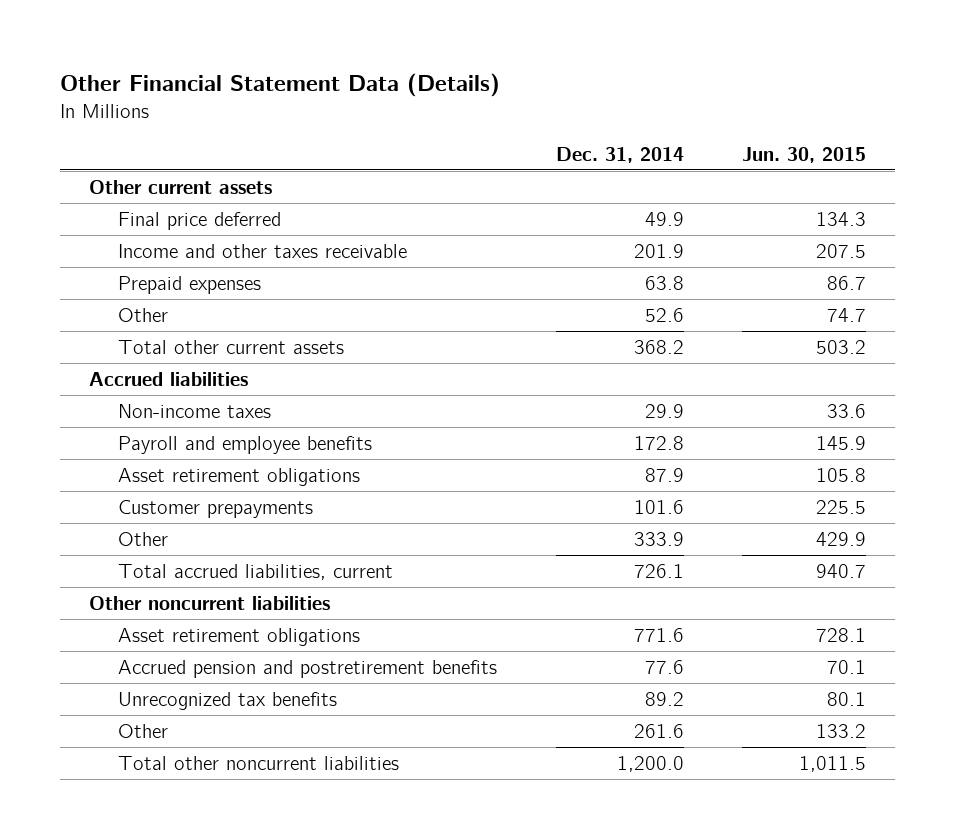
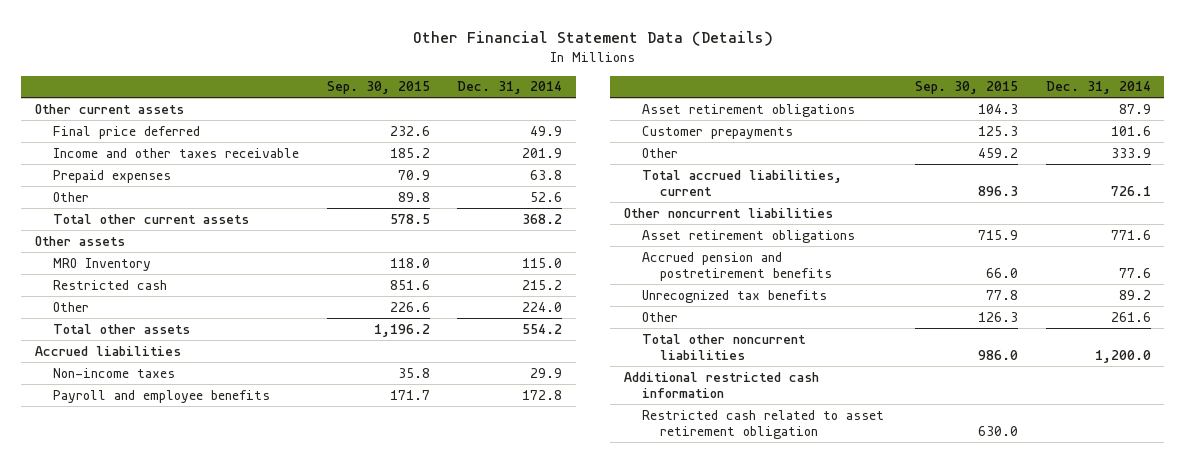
- | Dec. 31, 2014 | Jun. 30, 2015
+ | Sep. 30, 2015 | Dec. 31, 2014
+ Other assets
+ MRO Inventory | 118.0 | 115.0
+ Restricted cash | 851.6 | 215.2
+ Other | 226.6 | 224.0
+ Total other assets | 1,196.2 | 554.2
+ Additional restricted cash information
+ Restricted cash related to asset retirement obligation | 630.0 |

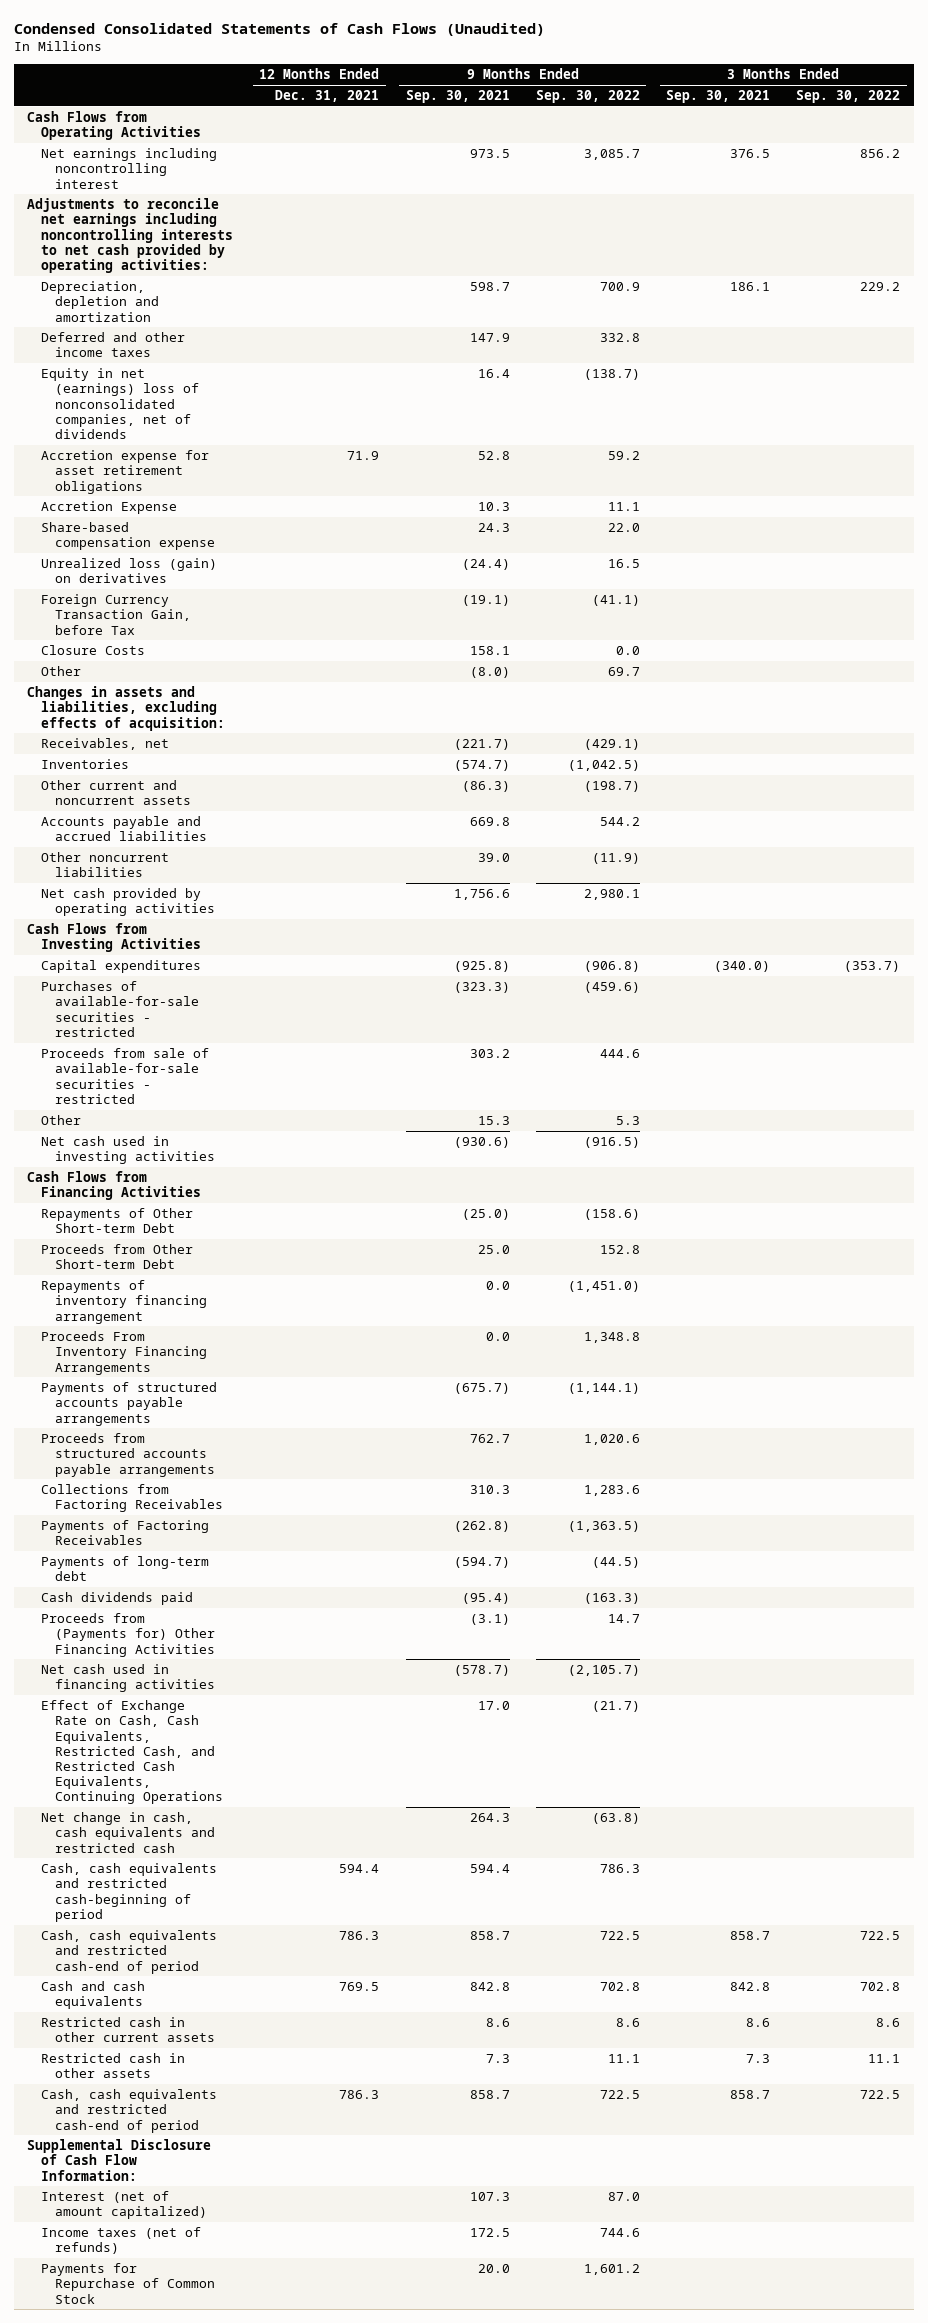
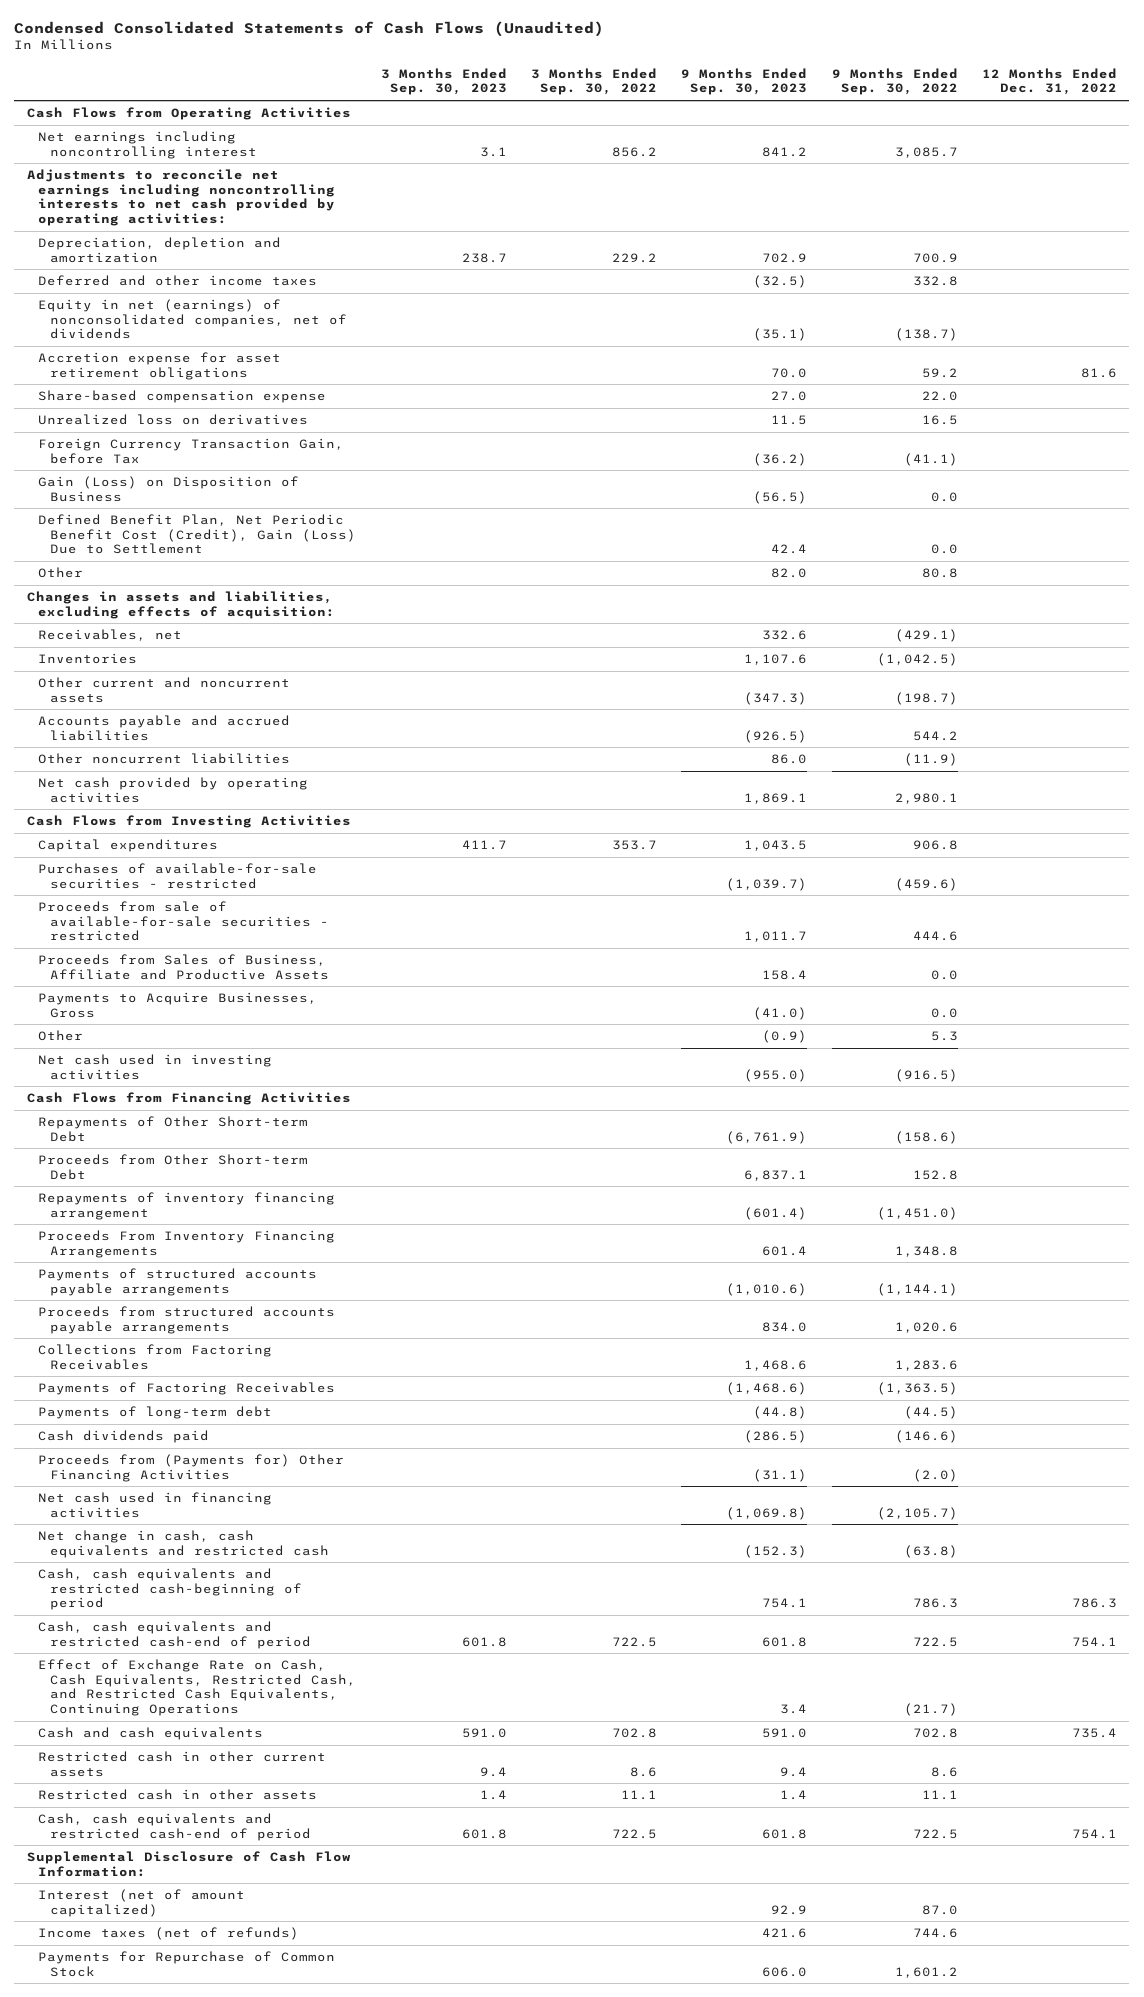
- | 12 Months Ended Dec. 31, 2021 | 9 Months Ended Sep. 30, 2021 | 9 Months Ended Sep. 30, 2022 | 3 Months Ended Sep. 30, 2021 | 3 Months Ended Sep. 30, 2022
+ | 3 Months Ended Sep. 30, 2023 | 3 Months Ended Sep. 30, 2022 | 9 Months Ended Sep. 30, 2023 | 9 Months Ended Sep. 30, 2022 | 12 Months Ended Dec. 31, 2022
- Equity in net (earnings) loss of nonconsolidated companies, net of dividends | | 16.4 | (138.7) | |
+ Equity in net (earnings) of nonconsolidated companies, net of dividends | | | (35.1) | (138.7) |
- Accretion Expense | | 10.3 | 11.1 | |
- Unrealized loss (gain) on derivatives | | (24.4) | 16.5 | |
+ Unrealized loss on derivatives | | | 11.5 | 16.5 |
- Closure Costs | | 158.1 | 0.0 | |
- Other | | (8.0) | 69.7 | |
+ Gain (Loss) on Disposition of Business | | | (56.5) | 0.0 |
+ Defined Benefit Plan, Net Periodic Benefit Cost (Credit), Gain (Loss) Due to Settlement | | | 42.4 | 0.0 |
+ Other | | | 82.0 | 80.8 |
- Capital expenditures | | (925.8) | (906.8) | (340.0) | (353.7)
+ Capital expenditures | 411.7 | 353.7 | 1,043.5 | 906.8 |
+ Proceeds from Sales of Business, Affiliate and Productive Assets | | | 158.4 | 0.0 |
+ Payments to Acquire Businesses, Gross | | | (41.0) | 0.0 |
- Cash dividends paid | | (95.4) | (163.3) | |
- Proceeds from (Payments for) Other Financing Activities | | (3.1) | 14.7 | |
+ Cash dividends paid | | | (286.5) | (146.6) |
+ Proceeds from (Payments for) Other Financing Activities | | | (31.1) | (2.0) |
moved down: Effect of Exchange Rate on Cash, Cash Equivalents, Restricted Cash, and Restricted Cash Equivalents, Continuing Operations | | | 3.4 | (21.7) |

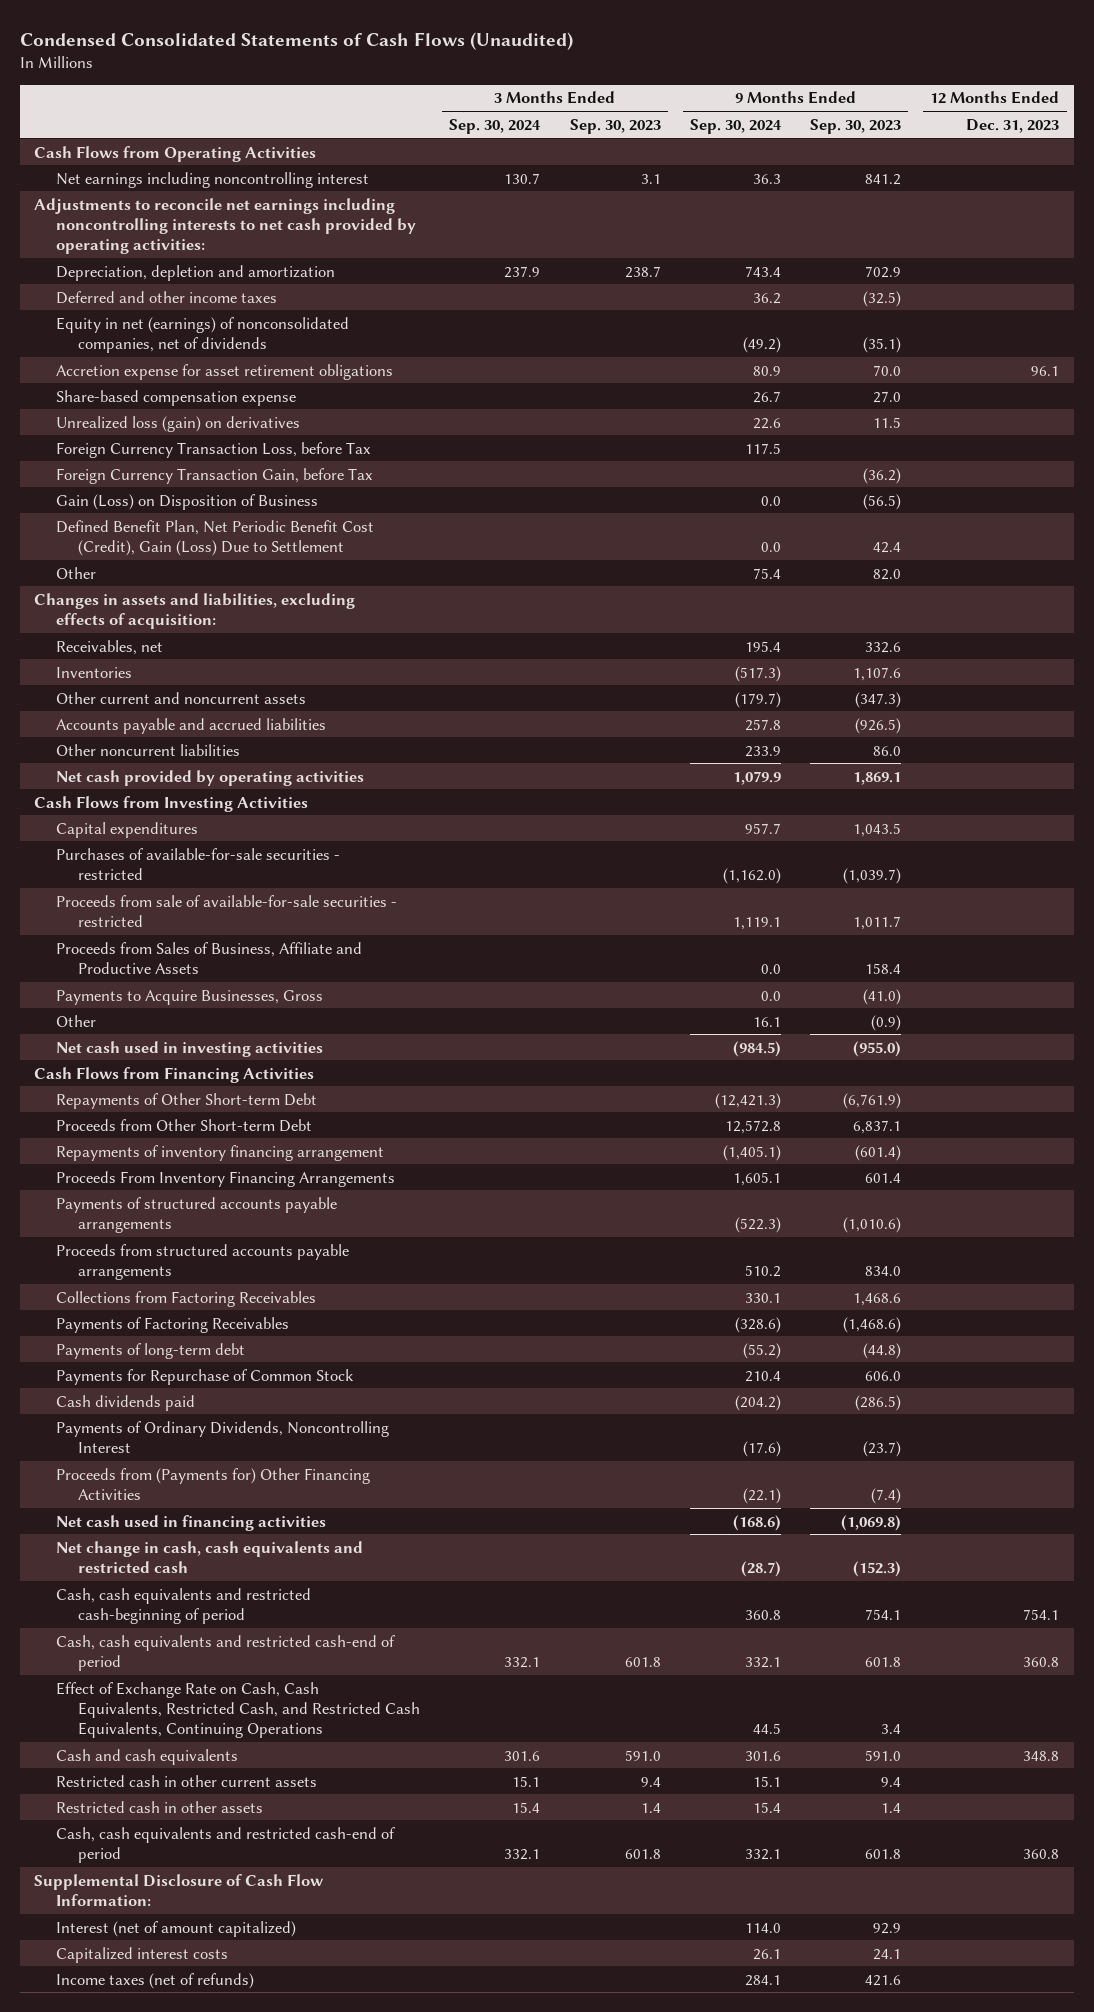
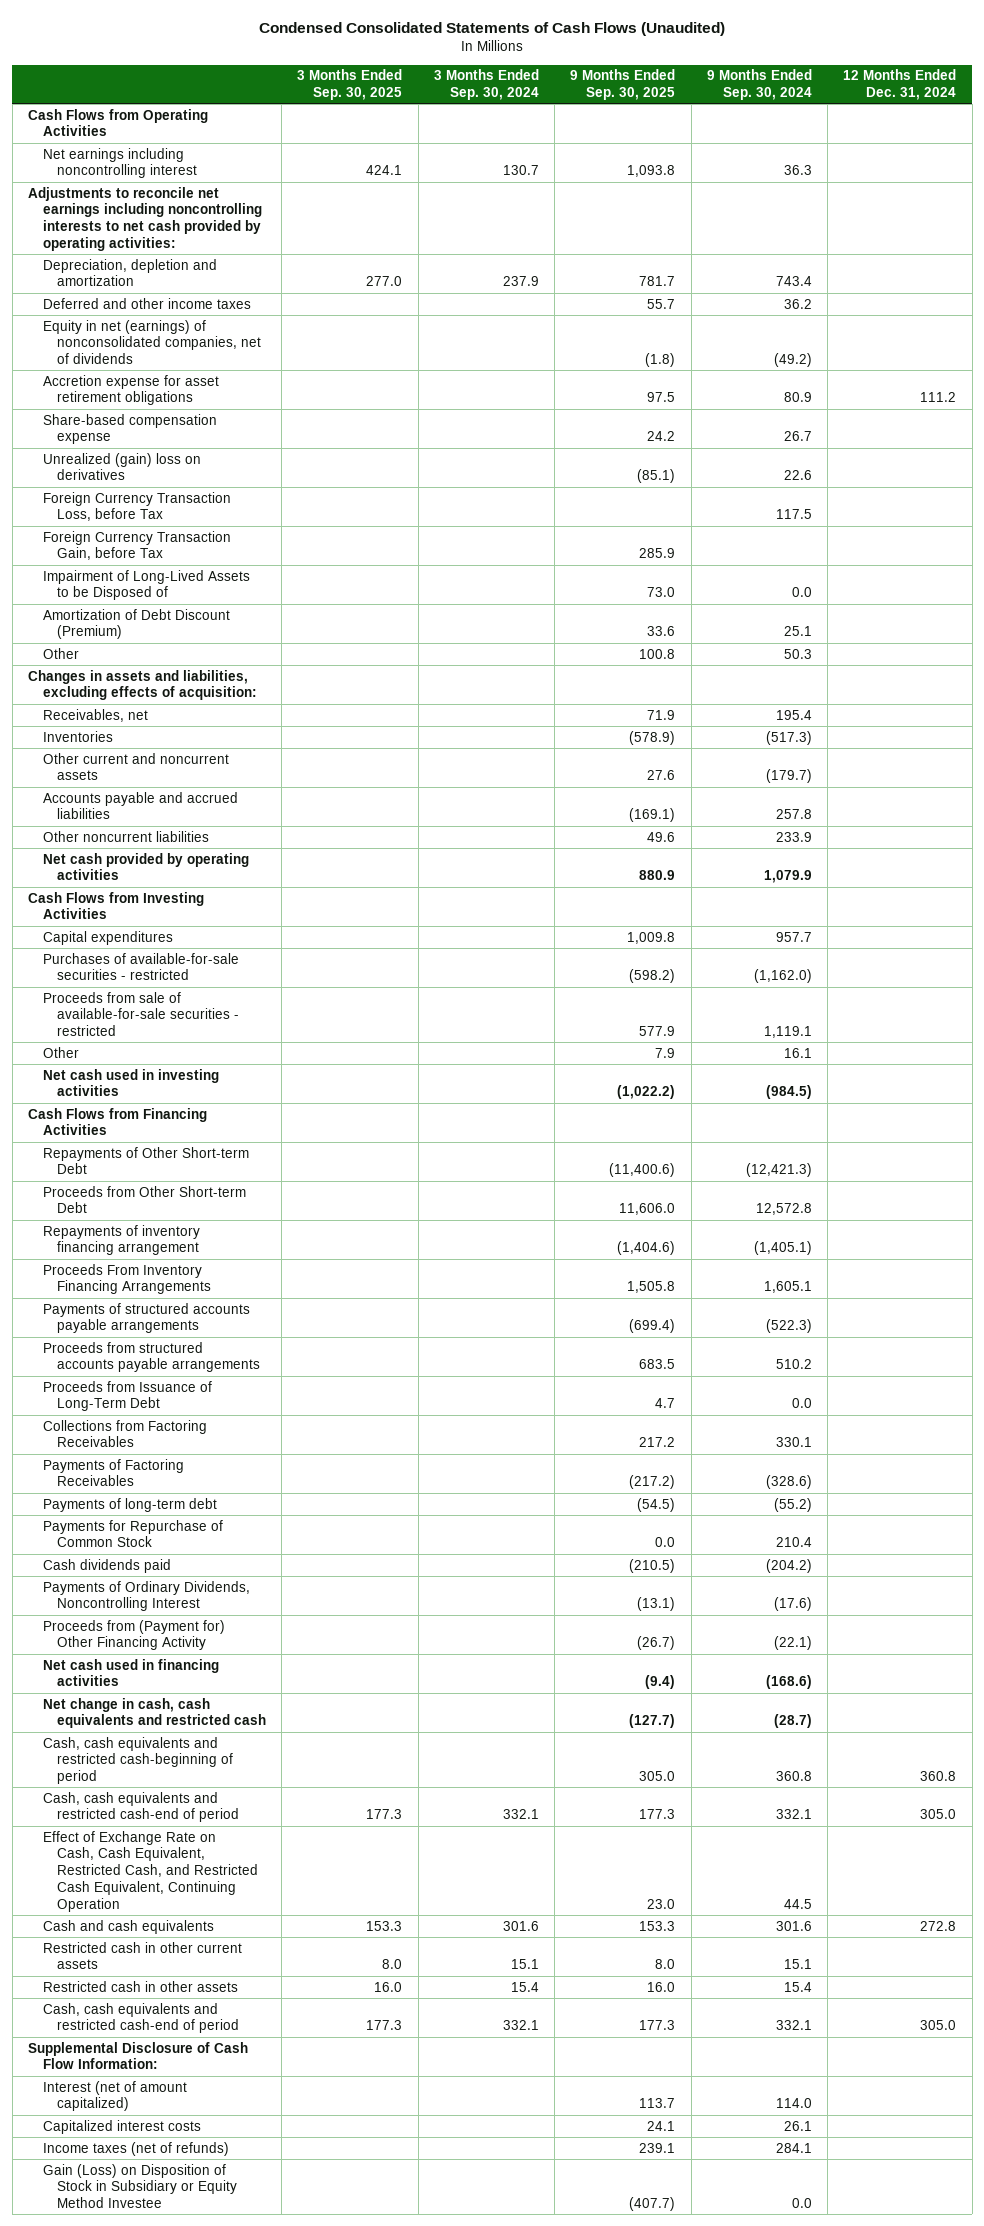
- | 3 Months Ended Sep. 30, 2024 | 3 Months Ended Sep. 30, 2023 | 9 Months Ended Sep. 30, 2024 | 9 Months Ended Sep. 30, 2023 | 12 Months Ended Dec. 31, 2023
+ | 3 Months Ended Sep. 30, 2025 | 3 Months Ended Sep. 30, 2024 | 9 Months Ended Sep. 30, 2025 | 9 Months Ended Sep. 30, 2024 | 12 Months Ended Dec. 31, 2024
- Unrealized loss (gain) on derivatives | | | 22.6 | 11.5 |
+ Unrealized (gain) loss on derivatives | | | (85.1) | 22.6 |
- Gain (Loss) on Disposition of Business | | | 0.0 | (56.5) |
- Defined Benefit Plan, Net Periodic Benefit Cost (Credit), Gain (Loss) Due to Settlement | | | 0.0 | 42.4 |
- Other | | | 75.4 | 82.0 |
+ Impairment of Long-Lived Assets to be Disposed of | | | 73.0 | 0.0 |
+ Amortization of Debt Discount (Premium) | | | 33.6 | 25.1 |
+ Other | | | 100.8 | 50.3 |
- Proceeds from Sales of Business, Affiliate and Productive Assets | | | 0.0 | 158.4 |
- Payments to Acquire Businesses, Gross | | | 0.0 | (41.0) |
+ Proceeds from Issuance of Long-Term Debt | | | 4.7 | 0.0 |
- Proceeds from (Payments for) Other Financing Activities | | | (22.1) | (7.4) |
+ Proceeds from (Payment for) Other Financing Activity | | | (26.7) | (22.1) |
- Effect of Exchange Rate on Cash, Cash Equivalents, Restricted Cash, and Restricted Cash Equivalents, Continuing Operations | | | 44.5 | 3.4 |
+ Effect of Exchange Rate on Cash, Cash Equivalent, Restricted Cash, and Restricted Cash Equivalent, Continuing Operation | | | 23.0 | 44.5 |
+ Gain (Loss) on Disposition of Stock in Subsidiary or Equity Method Investee | | | (407.7) | 0.0 |

